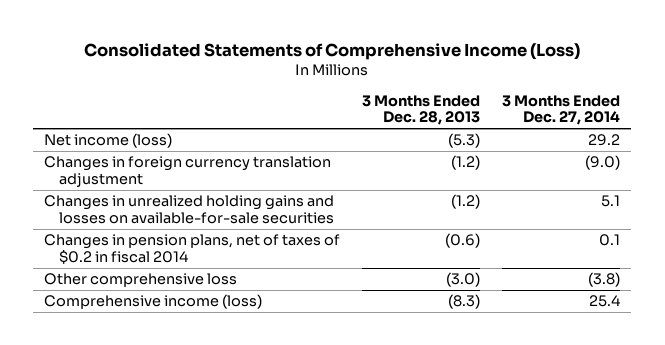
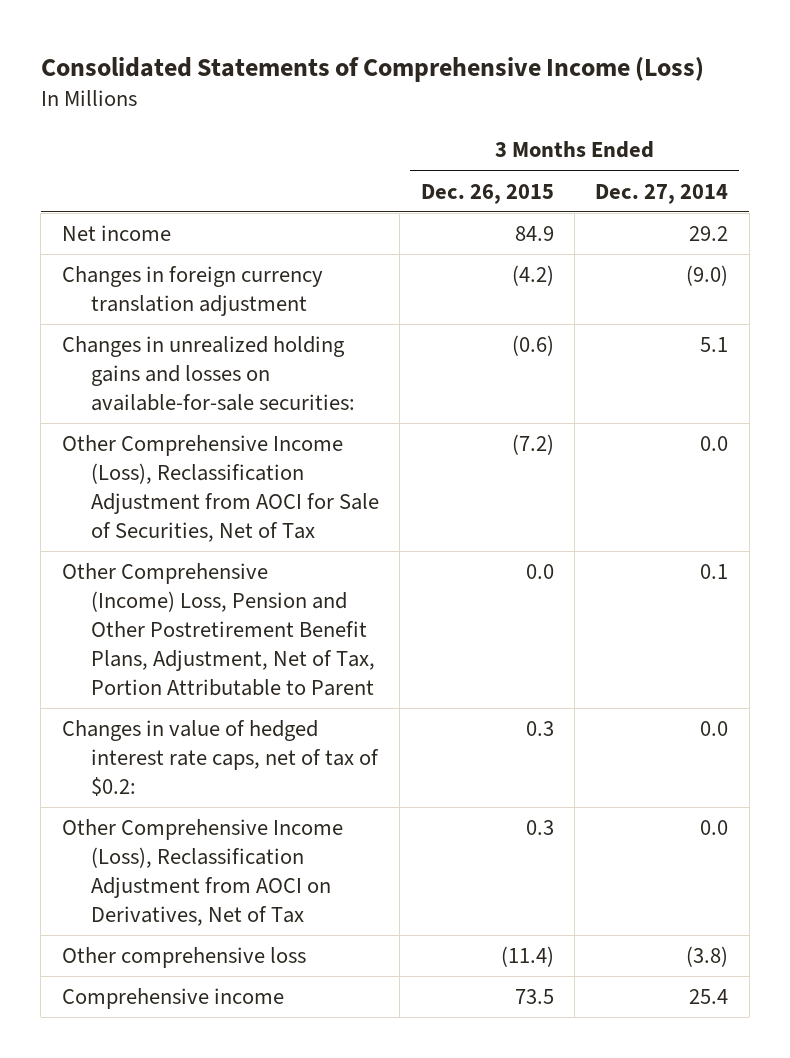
- | 3 Months Ended Dec. 28, 2013 | 3 Months Ended Dec. 27, 2014
+ | 3 Months Ended Dec. 26, 2015 | 3 Months Ended Dec. 27, 2014
- Net income (loss) | (5.3) | 29.2
+ Net income | 84.9 | 29.2
- Changes in unrealized holding gains and losses on available-for-sale securities | (1.2) | 5.1
- Changes in pension plans, net of taxes of $0.2 in fiscal 2014 | (0.6) | 0.1
+ Changes in unrealized holding gains and losses on available-for-sale securities: | (0.6) | 5.1
+ Other Comprehensive Income (Loss), Reclassification Adjustment from AOCI for Sale of Securities, Net of Tax | (7.2) | 0.0
+ Other Comprehensive (Income) Loss, Pension and Other Postretirement Benefit Plans, Adjustment, Net of Tax, Portion Attributable to Parent | 0.0 | 0.1
+ Changes in value of hedged interest rate caps, net of tax of $0.2: | 0.3 | 0.0
+ Other Comprehensive Income (Loss), Reclassification Adjustment from AOCI on Derivatives, Net of Tax | 0.3 | 0.0
- Comprehensive income (loss) | (8.3) | 25.4
+ Comprehensive income | 73.5 | 25.4

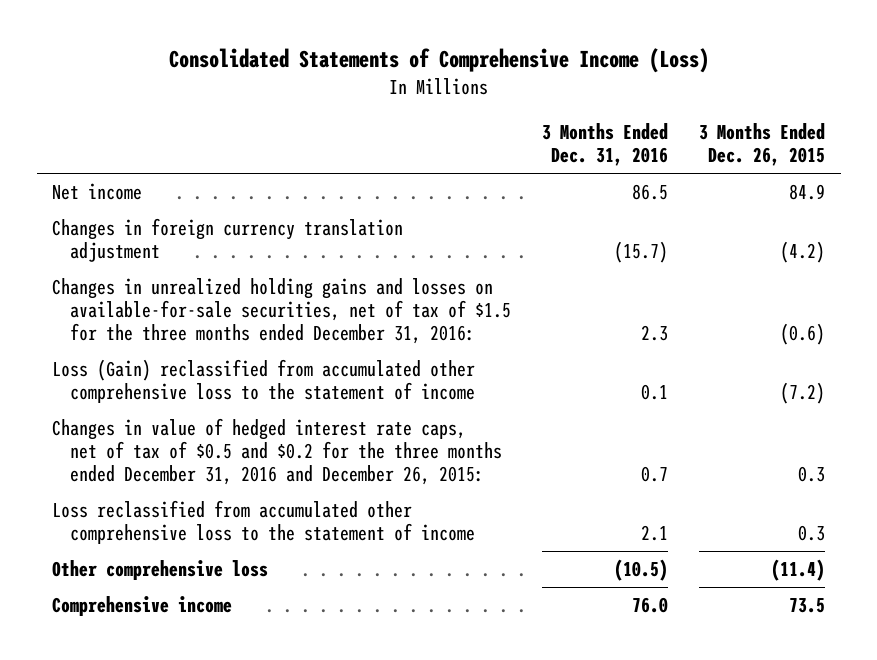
- | 3 Months Ended Dec. 26, 2015 | 3 Months Ended Dec. 27, 2014
+ | 3 Months Ended Dec. 31, 2016 | 3 Months Ended Dec. 26, 2015
- Changes in unrealized holding gains and losses on available-for-sale securities: | (0.6) | 5.1
- Other Comprehensive Income (Loss), Reclassification Adjustment from AOCI for Sale of Securities, Net of Tax | (7.2) | 0.0
- Other Comprehensive (Income) Loss, Pension and Other Postretirement Benefit Plans, Adjustment, Net of Tax, Portion Attributable to Parent | 0.0 | 0.1
- Changes in value of hedged interest rate caps, net of tax of $0.2: | 0.3 | 0.0
- Other Comprehensive Income (Loss), Reclassification Adjustment from AOCI on Derivatives, Net of Tax | 0.3 | 0.0
+ Changes in unrealized holding gains and losses on available-for-sale securities, net of tax of $1.5 for the three months ended December 31, 2016: | 2.3 | (0.6)
+ Loss (Gain) reclassified from accumulated other comprehensive loss to the statement of income | 0.1 | (7.2)
+ Changes in value of hedged interest rate caps, net of tax of $0.5 and $0.2 for the three months ended December 31, 2016 and December 26, 2015: | 0.7 | 0.3
+ Loss reclassified from accumulated other comprehensive loss to the statement of income | 2.1 | 0.3

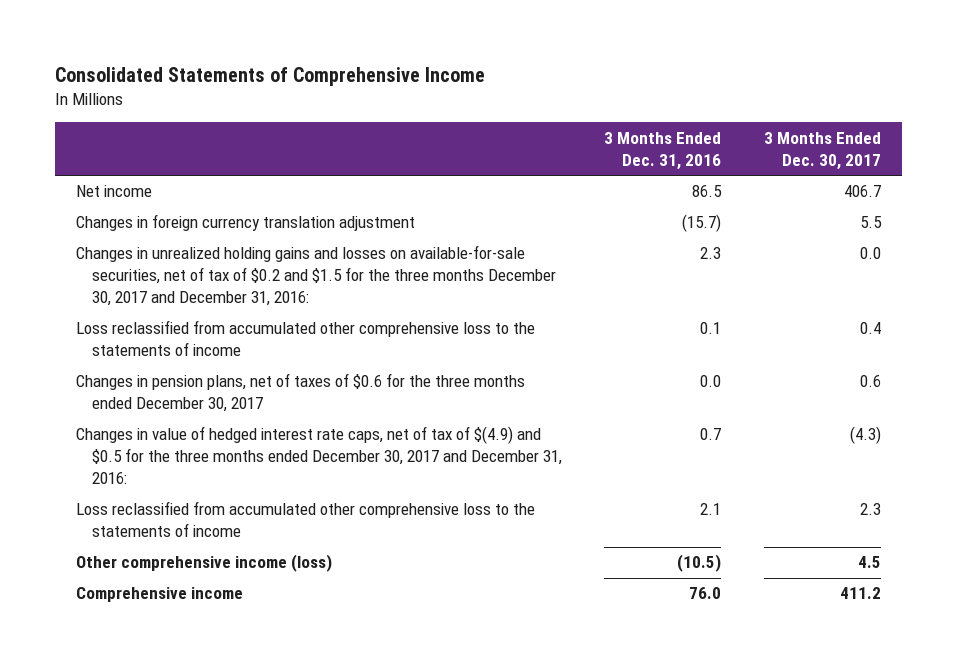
- Consolidated Statements of Comprehensive Income (Loss)
+ Consolidated Statements of Comprehensive Income
- | 3 Months Ended Dec. 31, 2016 | 3 Months Ended Dec. 26, 2015
+ | 3 Months Ended Dec. 31, 2016 | 3 Months Ended Dec. 30, 2017
- Changes in unrealized holding gains and losses on available-for-sale securities, net of tax of $1.5 for the three months ended December 31, 2016: | 2.3 | (0.6)
- Loss (Gain) reclassified from accumulated other comprehensive loss to the statement of income | 0.1 | (7.2)
- Changes in value of hedged interest rate caps, net of tax of $0.5 and $0.2 for the three months ended December 31, 2016 and December 26, 2015: | 0.7 | 0.3
- Loss reclassified from accumulated other comprehensive loss to the statement of income | 2.1 | 0.3
- Other comprehensive loss | (10.5) | (11.4)
+ Changes in unrealized holding gains and losses on available-for-sale securities, net of tax of $0.2 and $1.5 for the three months December 30, 2017 and December 31, 2016: | 2.3 | 0.0
+ Loss reclassified from accumulated other comprehensive loss to the statements of income | 0.1 | 0.4
+ Changes in pension plans, net of taxes of $0.6 for the three months ended December 30, 2017 | 0.0 | 0.6
+ Changes in value of hedged interest rate caps, net of tax of $(4.9) and $0.5 for the three months ended December 30, 2017 and December 31, 2016: | 0.7 | (4.3)
+ Loss reclassified from accumulated other comprehensive loss to the statements of income | 2.1 | 2.3
+ Other comprehensive income (loss) | (10.5) | 4.5

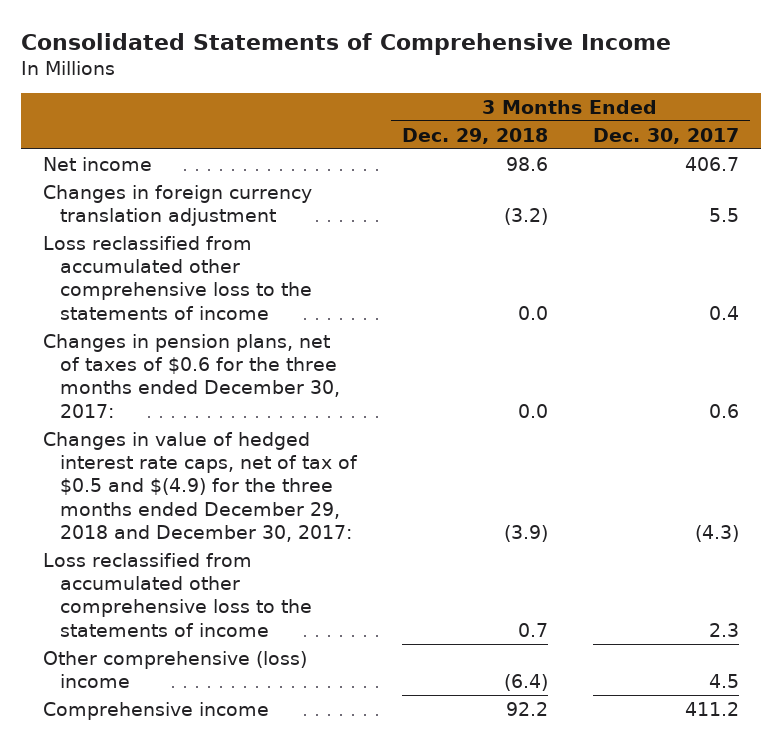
- | 3 Months Ended Dec. 31, 2016 | 3 Months Ended Dec. 30, 2017
+ | 3 Months Ended Dec. 29, 2018 | 3 Months Ended Dec. 30, 2017
- Changes in unrealized holding gains and losses on available-for-sale securities, net of tax of $0.2 and $1.5 for the three months December 30, 2017 and December 31, 2016: | 2.3 | 0.0
- Changes in pension plans, net of taxes of $0.6 for the three months ended December 30, 2017 | 0.0 | 0.6
- Changes in value of hedged interest rate caps, net of tax of $(4.9) and $0.5 for the three months ended December 30, 2017 and December 31, 2016: | 0.7 | (4.3)
+ Changes in pension plans, net of taxes of $0.6 for the three months ended December 30, 2017: | 0.0 | 0.6
+ Changes in value of hedged interest rate caps, net of tax of $0.5 and $(4.9) for the three months ended December 29, 2018 and December 30, 2017: | (3.9) | (4.3)
- Other comprehensive income (loss) | (10.5) | 4.5
+ Other comprehensive (loss) income | (6.4) | 4.5

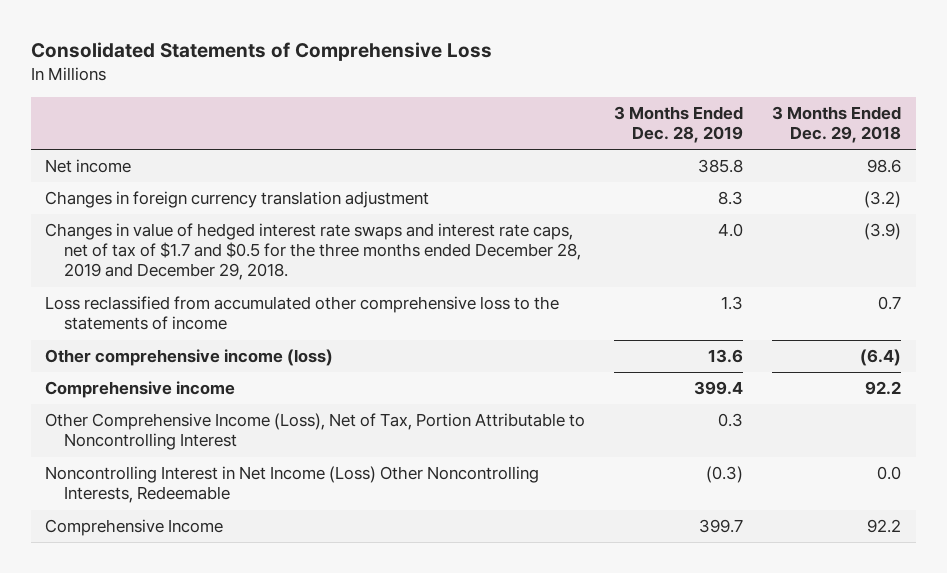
- Consolidated Statements of Comprehensive Income
+ Consolidated Statements of Comprehensive Loss
- | 3 Months Ended Dec. 29, 2018 | 3 Months Ended Dec. 30, 2017
+ | 3 Months Ended Dec. 28, 2019 | 3 Months Ended Dec. 29, 2018
- Loss reclassified from accumulated other comprehensive loss to the statements of income | 0.0 | 0.4
- Changes in pension plans, net of taxes of $0.6 for the three months ended December 30, 2017: | 0.0 | 0.6
- Changes in value of hedged interest rate caps, net of tax of $0.5 and $(4.9) for the three months ended December 29, 2018 and December 30, 2017: | (3.9) | (4.3)
+ Changes in value of hedged interest rate swaps and interest rate caps, net of tax of $1.7 and $0.5 for the three months ended December 28, 2019 and December 29, 2018. | 4.0 | (3.9)
- Other comprehensive (loss) income | (6.4) | 4.5
+ Other comprehensive income (loss) | 13.6 | (6.4)
+ Other Comprehensive Income (Loss), Net of Tax, Portion Attributable to Noncontrolling Interest | 0.3 |
+ Noncontrolling Interest in Net Income (Loss) Other Noncontrolling Interests, Redeemable | (0.3) | 0.0
+ Comprehensive Income | 399.7 | 92.2

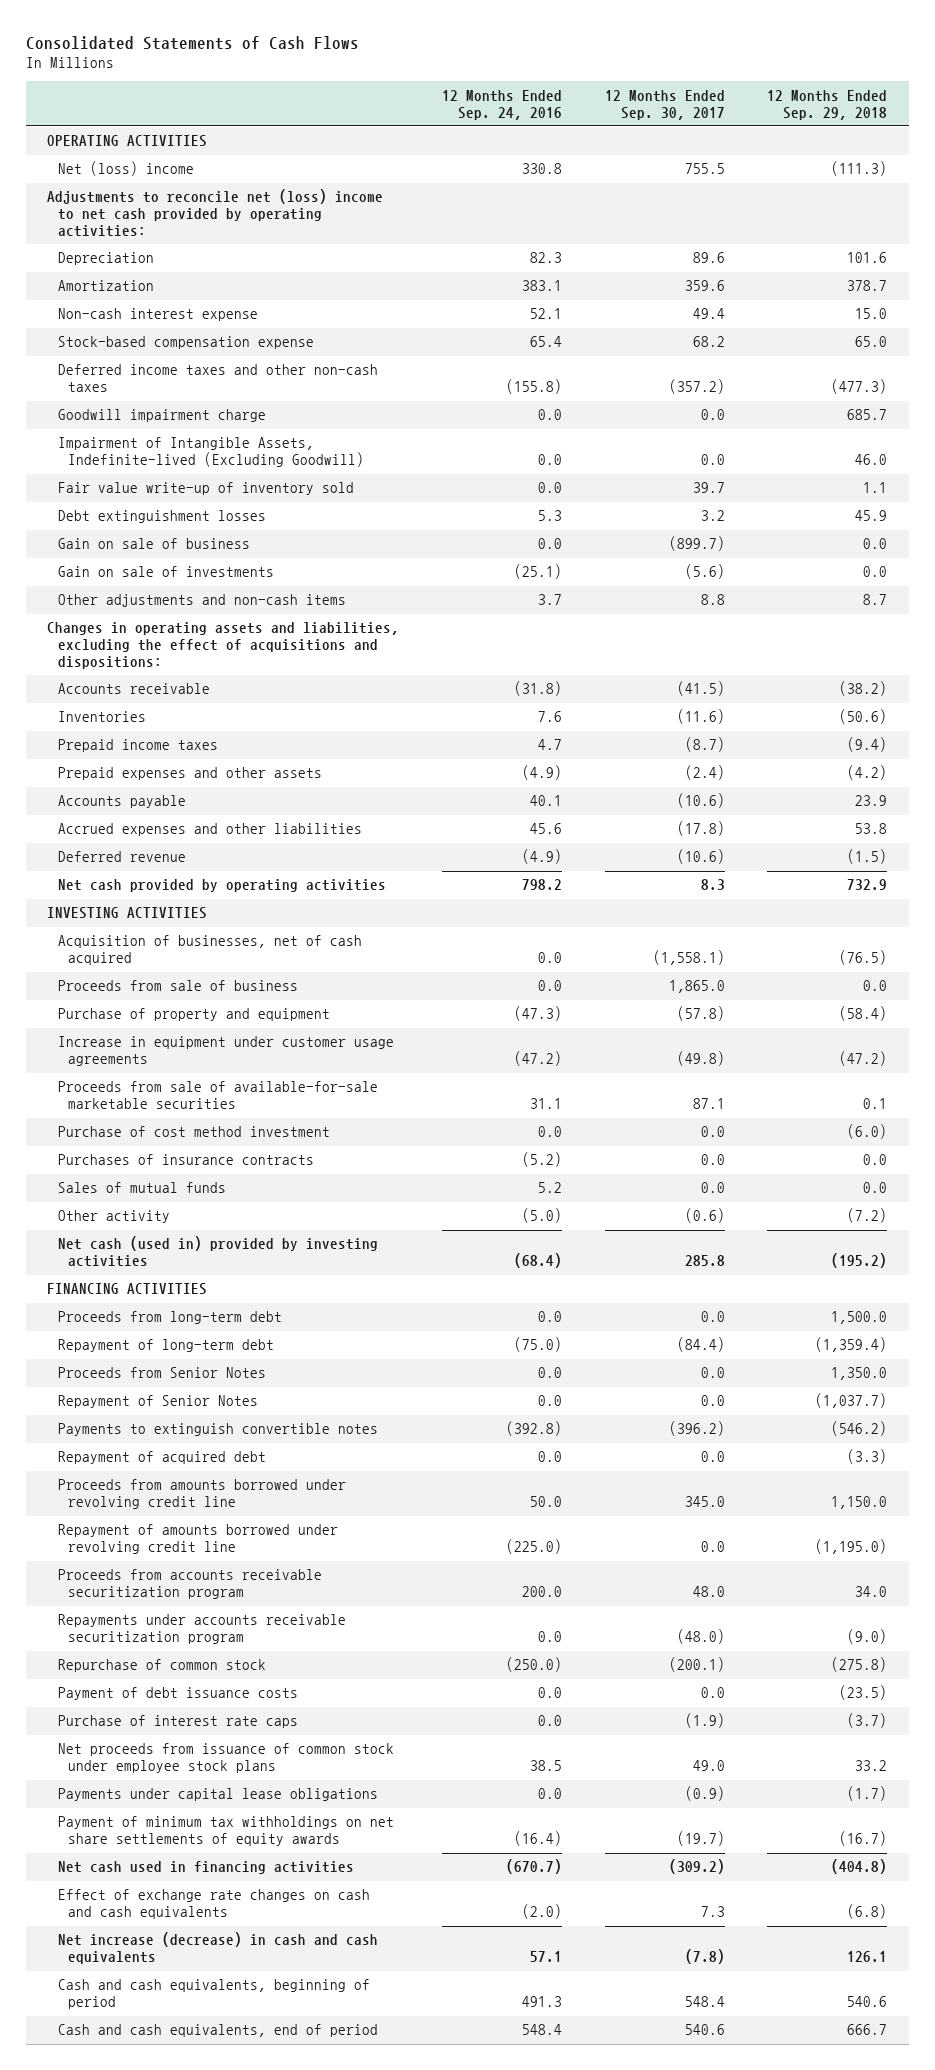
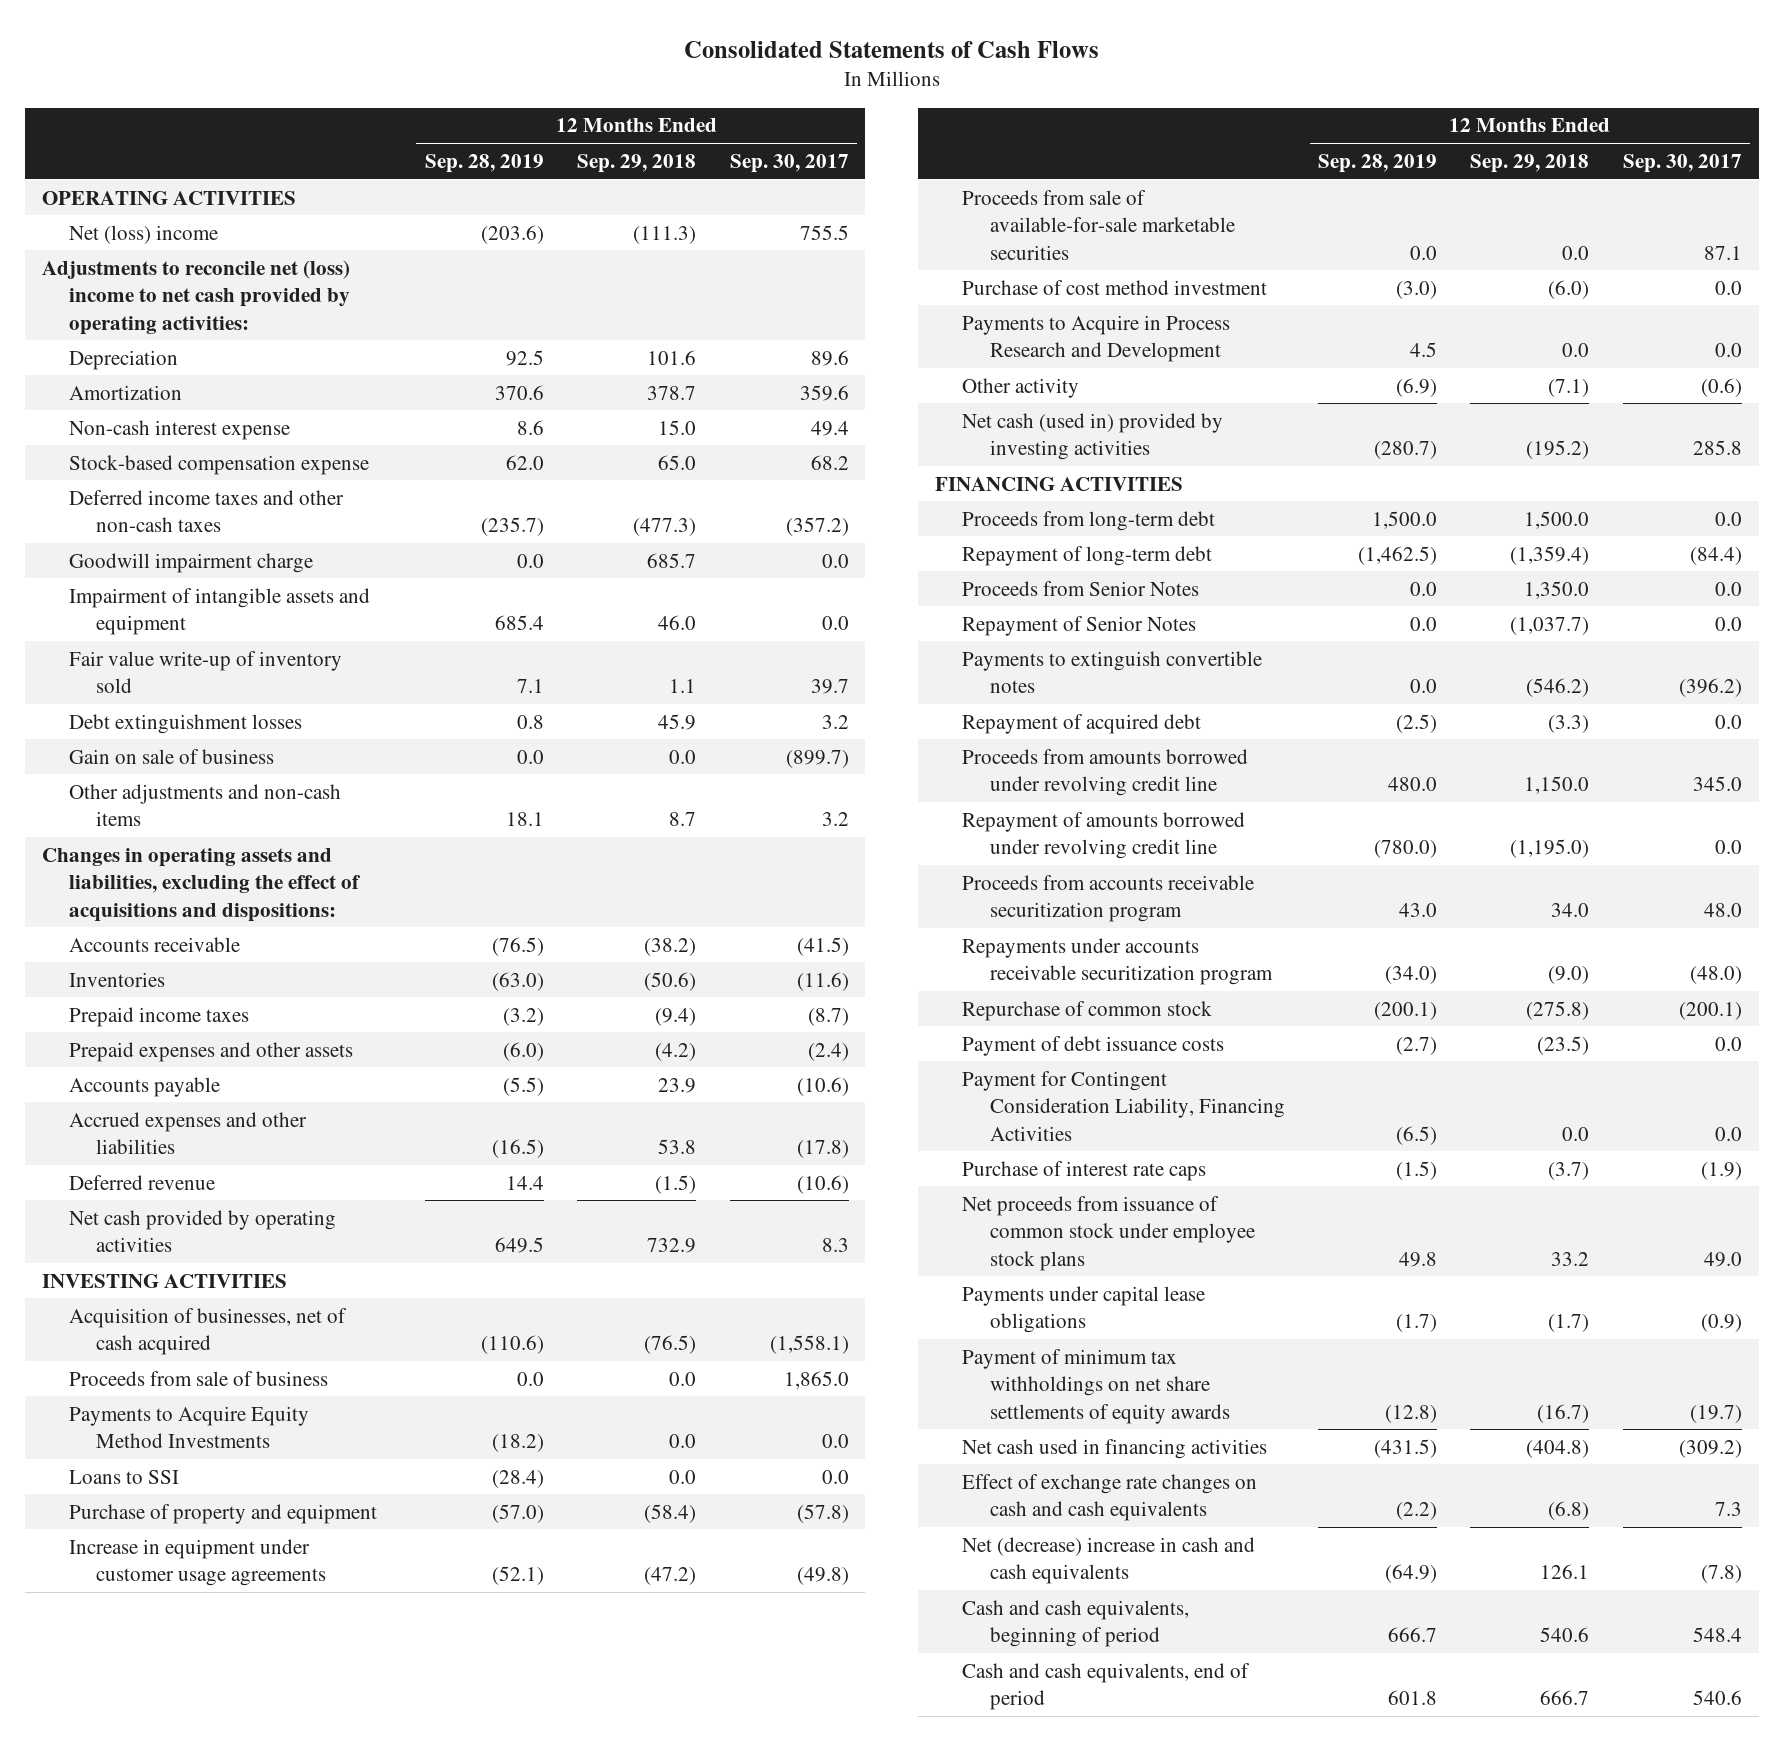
- | 12 Months Ended Sep. 24, 2016 | 12 Months Ended Sep. 30, 2017 | 12 Months Ended Sep. 29, 2018
+ | 12 Months Ended Sep. 28, 2019 | 12 Months Ended Sep. 29, 2018 | 12 Months Ended Sep. 30, 2017
- Impairment of Intangible Assets, Indefinite-lived (Excluding Goodwill) | 0.0 | 0.0 | 46.0
+ Impairment of intangible assets and equipment | 685.4 | 46.0 | 0.0
- Gain on sale of investments | (25.1) | (5.6) | 0.0
- Other adjustments and non-cash items | 3.7 | 8.8 | 8.7
+ Other adjustments and non-cash items | 18.1 | 8.7 | 3.2
+ Payments to Acquire Equity Method Investments | (18.2) | 0.0 | 0.0
+ Loans to SSI | (28.4) | 0.0 | 0.0
- Proceeds from sale of available-for-sale marketable securities | 31.1 | 87.1 | 0.1
+ Proceeds from sale of available-for-sale marketable securities | 0.0 | 0.0 | 87.1
- Purchases of insurance contracts | (5.2) | 0.0 | 0.0
- Sales of mutual funds | 5.2 | 0.0 | 0.0
- Other activity | (5.0) | (0.6) | (7.2)
+ Payments to Acquire in Process Research and Development | 4.5 | 0.0 | 0.0
+ Other activity | (6.9) | (7.1) | (0.6)
+ Payment for Contingent Consideration Liability, Financing Activities | (6.5) | 0.0 | 0.0
- Net increase (decrease) in cash and cash equivalents | 57.1 | (7.8) | 126.1
+ Net (decrease) increase in cash and cash equivalents | (64.9) | 126.1 | (7.8)

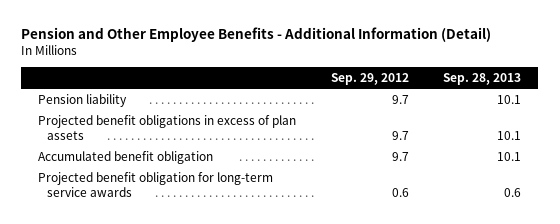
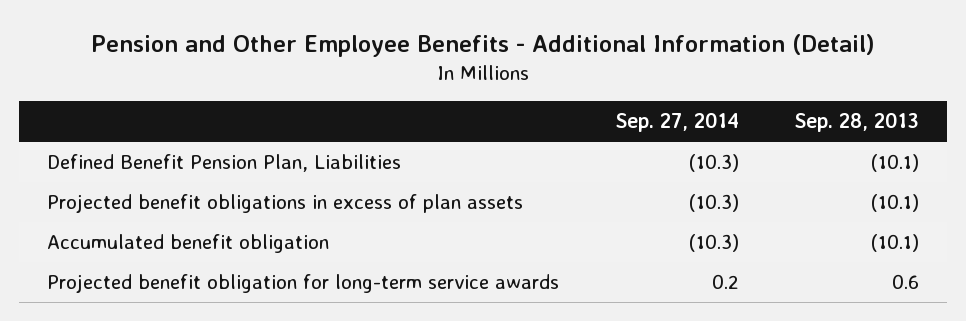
- | Sep. 29, 2012 | Sep. 28, 2013
+ | Sep. 27, 2014 | Sep. 28, 2013
- Pension liability | 9.7 | 10.1
- Projected benefit obligations in excess of plan assets | 9.7 | 10.1
- Accumulated benefit obligation | 9.7 | 10.1
+ Defined Benefit Pension Plan, Liabilities | (10.3) | (10.1)
+ Projected benefit obligations in excess of plan assets | (10.3) | (10.1)
+ Accumulated benefit obligation | (10.3) | (10.1)

